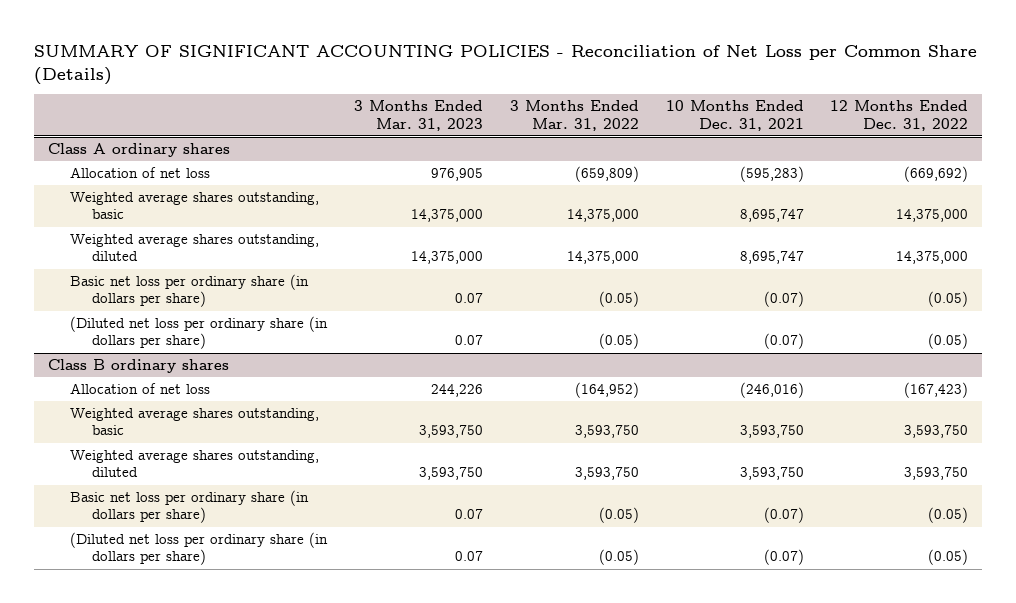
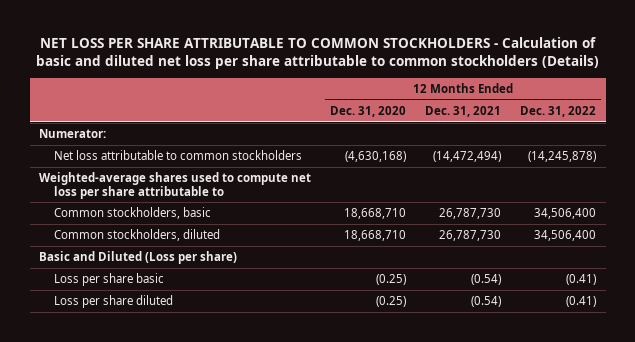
- SUMMARY OF SIGNIFICANT ACCOUNTING POLICIES - Reconciliation of Net Loss per Common Share (Details)
+ NET LOSS PER SHARE ATTRIBUTABLE TO COMMON STOCKHOLDERS - Calculation of basic and diluted net loss per share attributable to common stockholders (Details)
- | 3 Months Ended Mar. 31, 2023 | 3 Months Ended Mar. 31, 2022 | 10 Months Ended Dec. 31, 2021 | 12 Months Ended Dec. 31, 2022
+ | 12 Months Ended Dec. 31, 2020 | 12 Months Ended Dec. 31, 2021 | 12 Months Ended Dec. 31, 2022
- Class A ordinary shares
- Allocation of net loss | 976,905 | (659,809) | (595,283) | (669,692)
- Weighted average shares outstanding, basic | 14,375,000 | 14,375,000 | 8,695,747 | 14,375,000
- Weighted average shares outstanding, diluted | 14,375,000 | 14,375,000 | 8,695,747 | 14,375,000
- Basic net loss per ordinary share (in dollars per share) | 0.07 | (0.05) | (0.07) | (0.05)
- (Diluted net loss per ordinary share (in dollars per share) | 0.07 | (0.05) | (0.07) | (0.05)
- Class B ordinary shares
- Allocation of net loss | 244,226 | (164,952) | (246,016) | (167,423)
- Weighted average shares outstanding, basic | 3,593,750 | 3,593,750 | 3,593,750 | 3,593,750
- Weighted average shares outstanding, diluted | 3,593,750 | 3,593,750 | 3,593,750 | 3,593,750
- Basic net loss per ordinary share (in dollars per share) | 0.07 | (0.05) | (0.07) | (0.05)
- (Diluted net loss per ordinary share (in dollars per share) | 0.07 | (0.05) | (0.07) | (0.05)
+ Numerator:
+ Net loss attributable to common stockholders | (4,630,168) | (14,472,494) | (14,245,878)
+ Weighted-average shares used to compute net loss per share attributable to
+ Common stockholders, basic | 18,668,710 | 26,787,730 | 34,506,400
+ Common stockholders, diluted | 18,668,710 | 26,787,730 | 34,506,400
+ Basic and Diluted (Loss per share)
+ Loss per share basic | (0.25) | (0.54) | (0.41)
+ Loss per share diluted | (0.25) | (0.54) | (0.41)

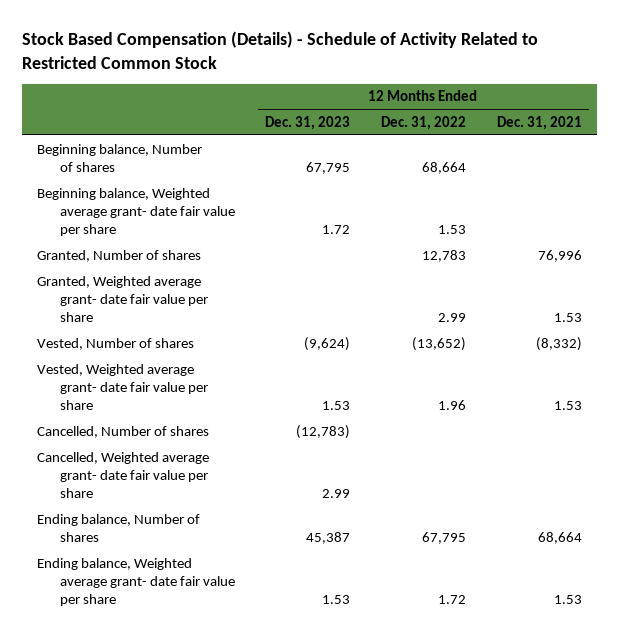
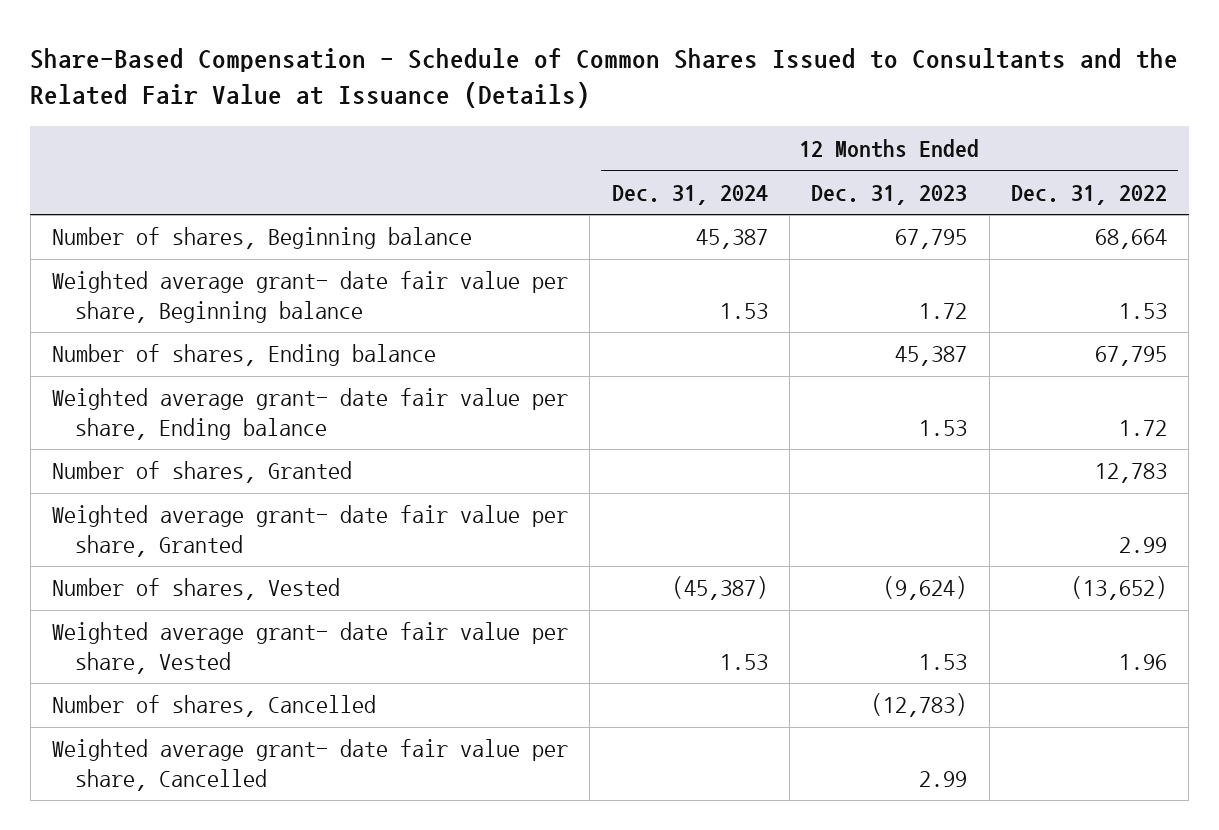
- Stock Based Compensation (Details) - Schedule of Activity Related to Restricted Common Stock
+ Share-Based Compensation - Schedule of Common Shares Issued to Consultants and the Related Fair Value at Issuance (Details)
- | 12 Months Ended Dec. 31, 2023 | 12 Months Ended Dec. 31, 2022 | 12 Months Ended Dec. 31, 2021
+ | 12 Months Ended Dec. 31, 2024 | 12 Months Ended Dec. 31, 2023 | 12 Months Ended Dec. 31, 2022
- Beginning balance, Number of shares | 67,795 | 68,664 |
- Beginning balance, Weighted average grant- date fair value per share | 1.72 | 1.53 |
- Granted, Number of shares | | 12,783 | 76,996
- Granted, Weighted average grant- date fair value per share | | 2.99 | 1.53
- Vested, Number of shares | (9,624) | (13,652) | (8,332)
- Vested, Weighted average grant- date fair value per share | 1.53 | 1.96 | 1.53
- Cancelled, Number of shares | (12,783) | |
- Cancelled, Weighted average grant- date fair value per share | 2.99 | |
- Ending balance, Number of shares | 45,387 | 67,795 | 68,664
- Ending balance, Weighted average grant- date fair value per share | 1.53 | 1.72 | 1.53
+ Number of shares, Beginning balance | 45,387 | 67,795 | 68,664
+ Weighted average grant- date fair value per share, Beginning balance | 1.53 | 1.72 | 1.53
+ Number of shares, Ending balance | | 45,387 | 67,795
+ Weighted average grant- date fair value per share, Ending balance | | 1.53 | 1.72
+ Number of shares, Granted | | | 12,783
+ Weighted average grant- date fair value per share, Granted | | | 2.99
+ Number of shares, Vested | (45,387) | (9,624) | (13,652)
+ Weighted average grant- date fair value per share, Vested | 1.53 | 1.53 | 1.96
+ Number of shares, Cancelled | | (12,783) |
+ Weighted average grant- date fair value per share, Cancelled | | 2.99 |

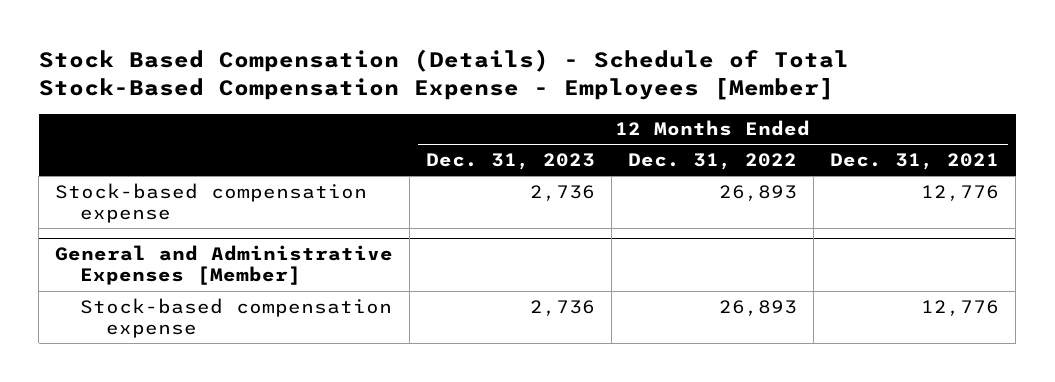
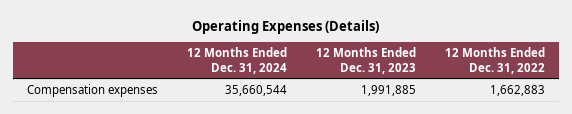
- Stock Based Compensation (Details) - Schedule of Total Stock-Based Compensation Expense - Employees [Member]
+ Operating Expenses (Details)
- | 12 Months Ended Dec. 31, 2023 | 12 Months Ended Dec. 31, 2022 | 12 Months Ended Dec. 31, 2021
+ | 12 Months Ended Dec. 31, 2024 | 12 Months Ended Dec. 31, 2023 | 12 Months Ended Dec. 31, 2022
- Stock-based compensation expense | 2,736 | 26,893 | 12,776
- General and Administrative Expenses [Member]
- Stock-based compensation expense | 2,736 | 26,893 | 12,776
+ Compensation expenses | 35,660,544 | 1,991,885 | 1,662,883

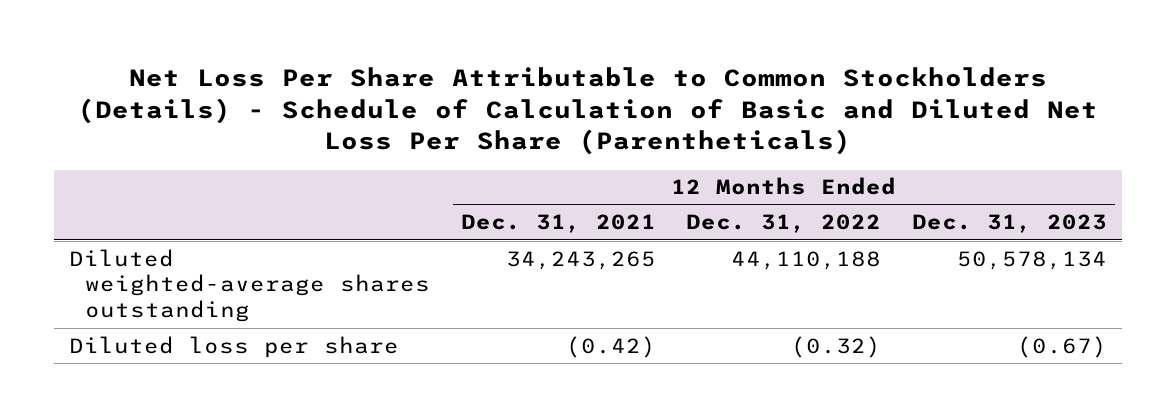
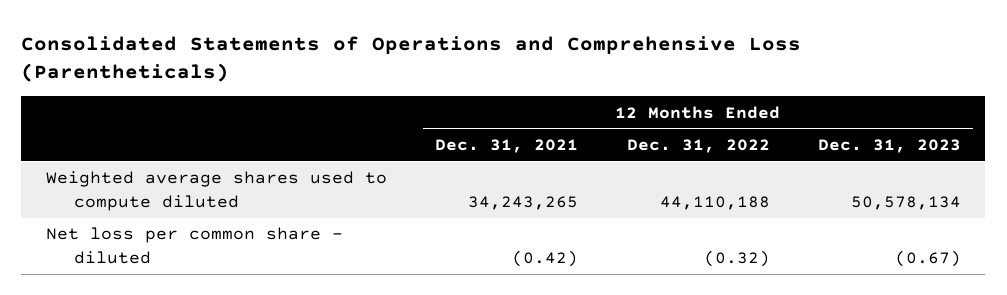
- Net Loss Per Share Attributable to Common Stockholders (Details) - Schedule of Calculation of Basic and Diluted Net Loss Per Share (Parentheticals)
+ Consolidated Statements of Operations and Comprehensive Loss (Parentheticals)
- Diluted weighted-average shares outstanding | 34,243,265 | 44,110,188 | 50,578,134
- Diluted loss per share | (0.42) | (0.32) | (0.67)
+ Weighted average shares used to compute diluted | 34,243,265 | 44,110,188 | 50,578,134
+ Net loss per common share - diluted | (0.42) | (0.32) | (0.67)

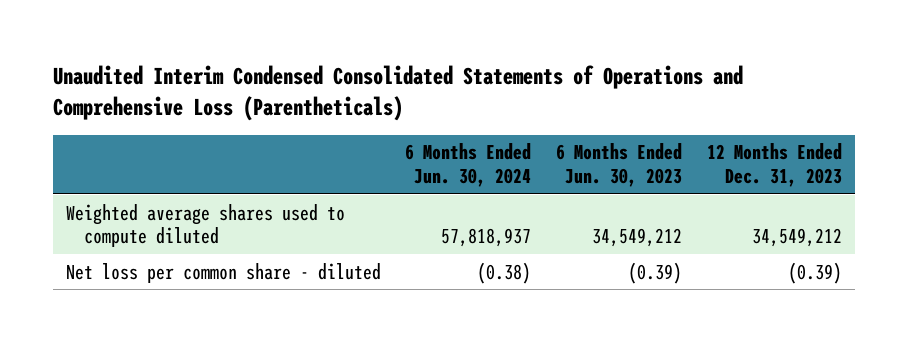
- Consolidated Statements of Operations and Comprehensive Loss (Parentheticals)
+ Unaudited Interim Condensed Consolidated Statements of Operations and Comprehensive Loss (Parentheticals)
- | 12 Months Ended Dec. 31, 2021 | 12 Months Ended Dec. 31, 2022 | 12 Months Ended Dec. 31, 2023
+ | 6 Months Ended Jun. 30, 2024 | 6 Months Ended Jun. 30, 2023 | 12 Months Ended Dec. 31, 2023
- Weighted average shares used to compute diluted | 34,243,265 | 44,110,188 | 50,578,134
- Net loss per common share - diluted | (0.42) | (0.32) | (0.67)
+ Weighted average shares used to compute diluted | 57,818,937 | 34,549,212 | 34,549,212
+ Net loss per common share - diluted | (0.38) | (0.39) | (0.39)

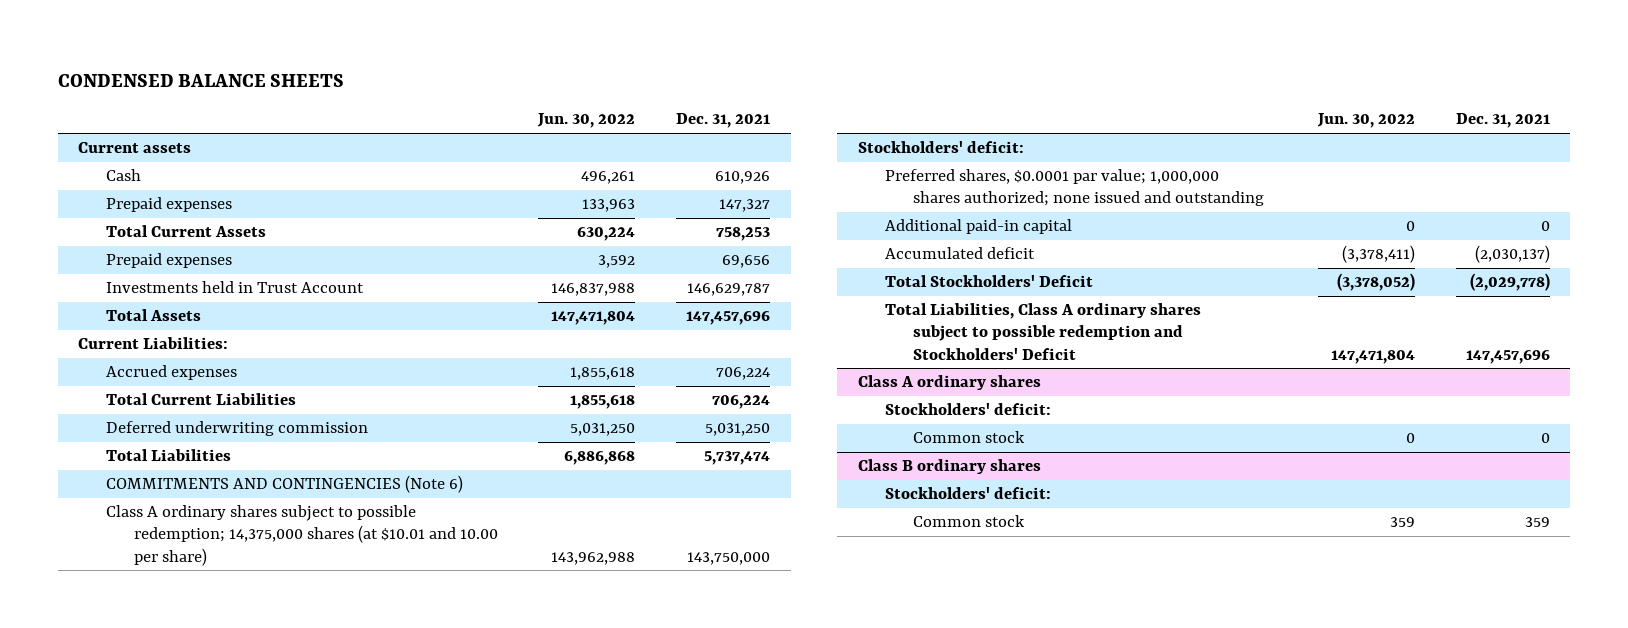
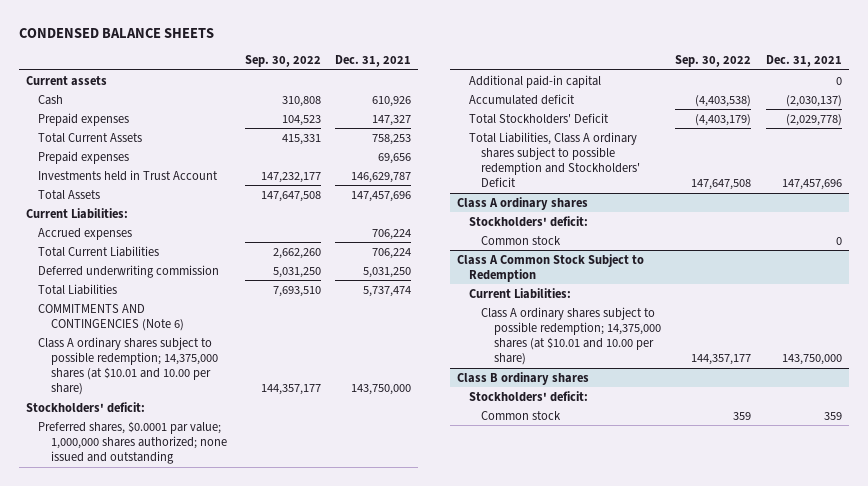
- | Jun. 30, 2022 | Dec. 31, 2021
+ | Sep. 30, 2022 | Dec. 31, 2021
+ Class A Common Stock Subject to Redemption
+ Current Liabilities:
+ Class A ordinary shares subject to possible redemption; 14,375,000 shares (at $10.01 and 10.00 per share) | 144,357,177 | 143,750,000

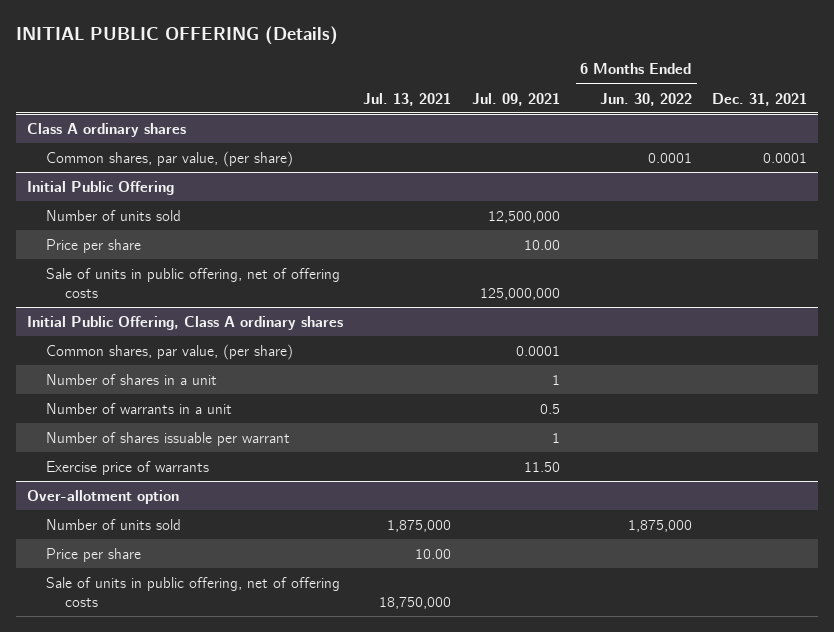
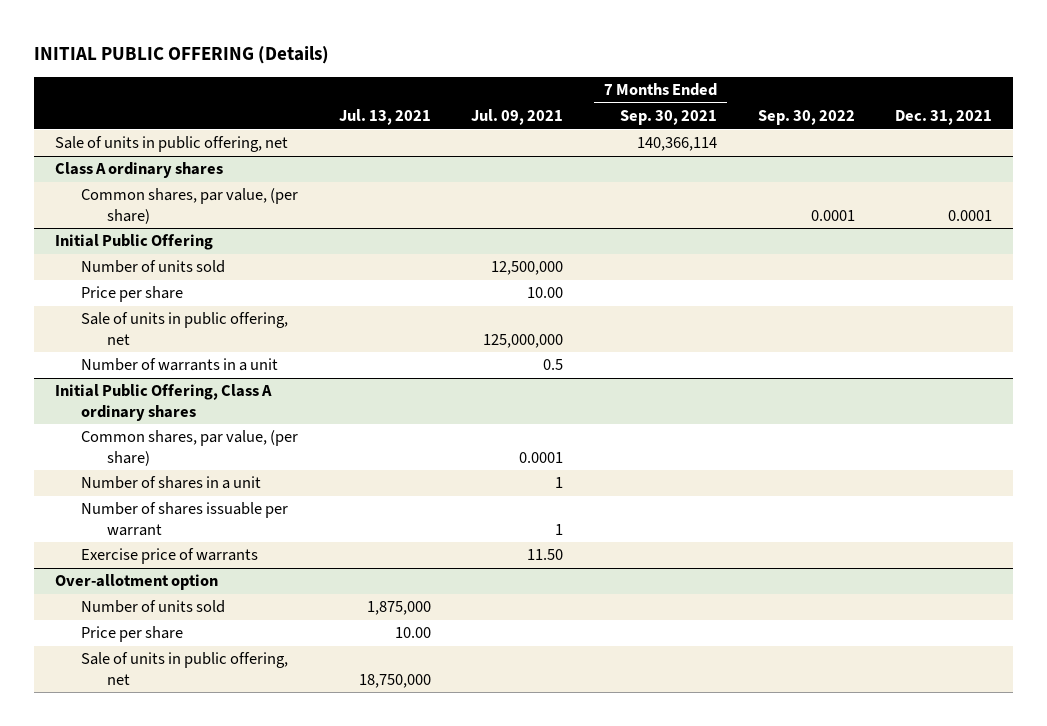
- | Jul. 13, 2021 | Jul. 09, 2021 | 6 Months Ended Jun. 30, 2022 | Dec. 31, 2021
+ | Jul. 13, 2021 | Jul. 09, 2021 | 7 Months Ended Sep. 30, 2021 | Sep. 30, 2022 | Dec. 31, 2021
+ Sale of units in public offering, net | | | 140,366,114 | |
@ Initial Public Offering
- Sale of units in public offering, net of offering costs | | 125,000,000 | |
+ Sale of units in public offering, net | | 125,000,000 | | |
+ Number of warrants in a unit | | 0.5 | | |
@ Initial Public Offering, Class A ordinary shares
- Number of warrants in a unit | | 0.5 | |
@ Over-allotment option
- Sale of units in public offering, net of offering costs | 18,750,000 | | |
+ Sale of units in public offering, net | 18,750,000 | | | |

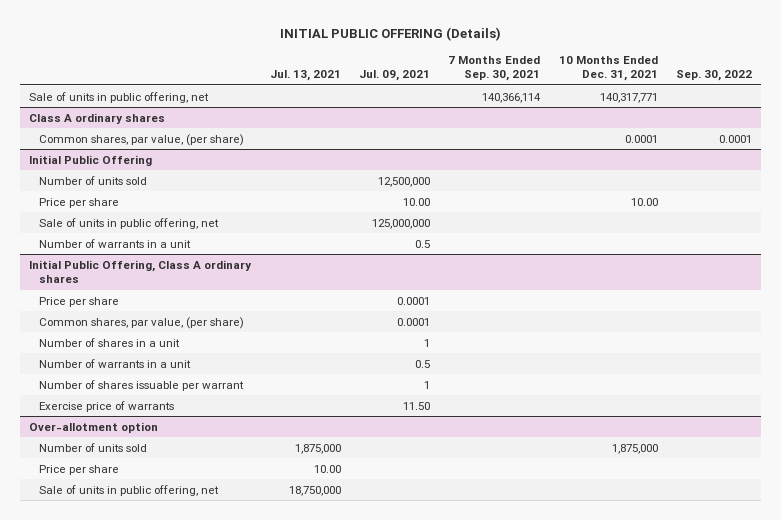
- | Jul. 13, 2021 | Jul. 09, 2021 | 7 Months Ended Sep. 30, 2021 | Sep. 30, 2022 | Dec. 31, 2021
+ | Jul. 13, 2021 | Jul. 09, 2021 | 7 Months Ended Sep. 30, 2021 | 10 Months Ended Dec. 31, 2021 | Sep. 30, 2022
@ Initial Public Offering, Class A ordinary shares
+ Price per share | | 0.0001 | | |
+ Number of warrants in a unit | | 0.5 | | |

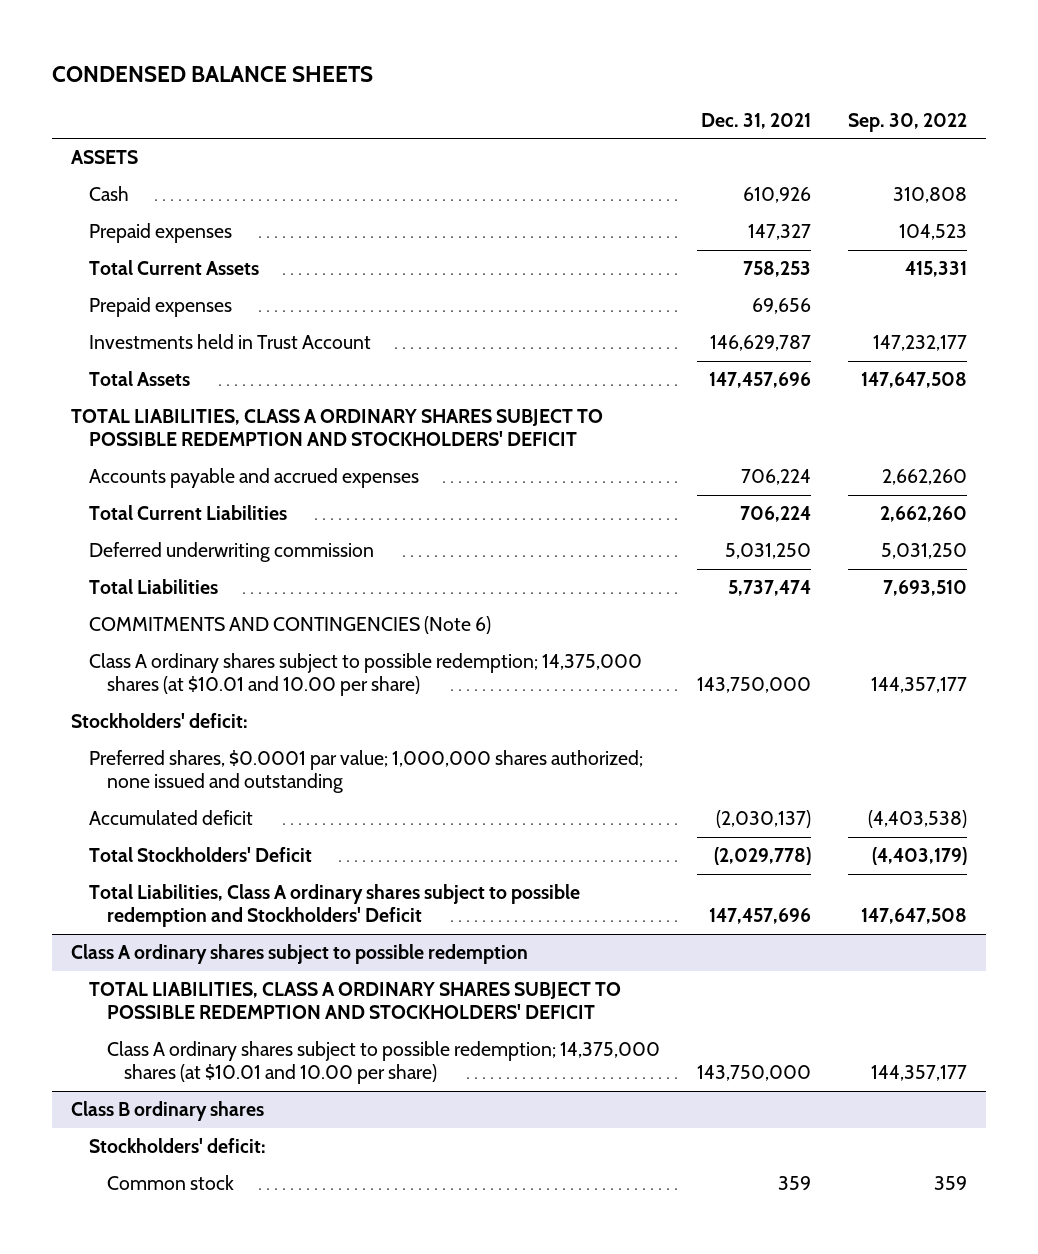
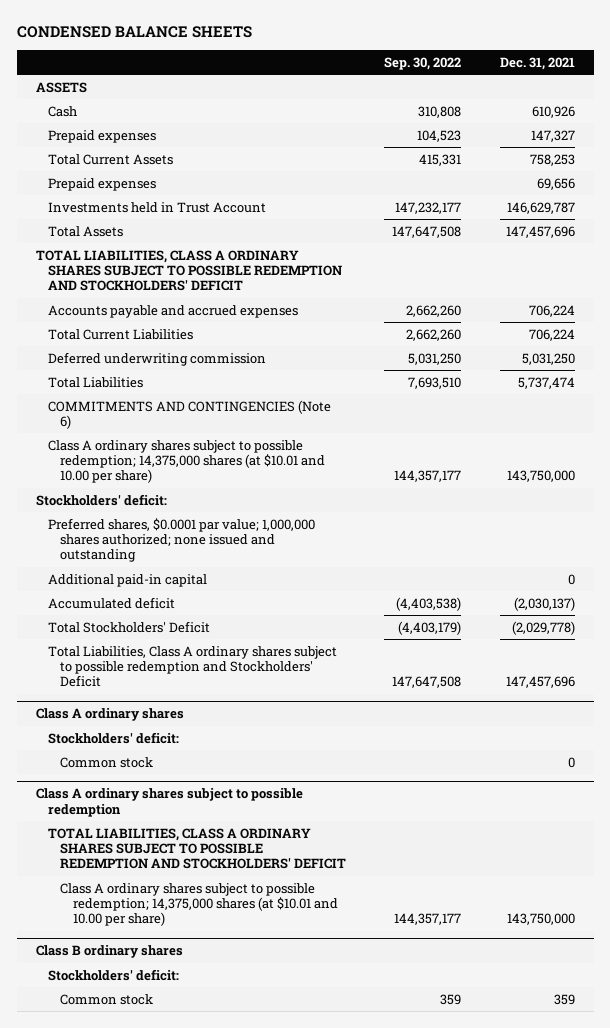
- | Dec. 31, 2021 | Sep. 30, 2022
+ | Sep. 30, 2022 | Dec. 31, 2021
+ Additional paid-in capital | | 0
+ Class A ordinary shares
+ Stockholders' deficit:
+ Common stock | | 0

